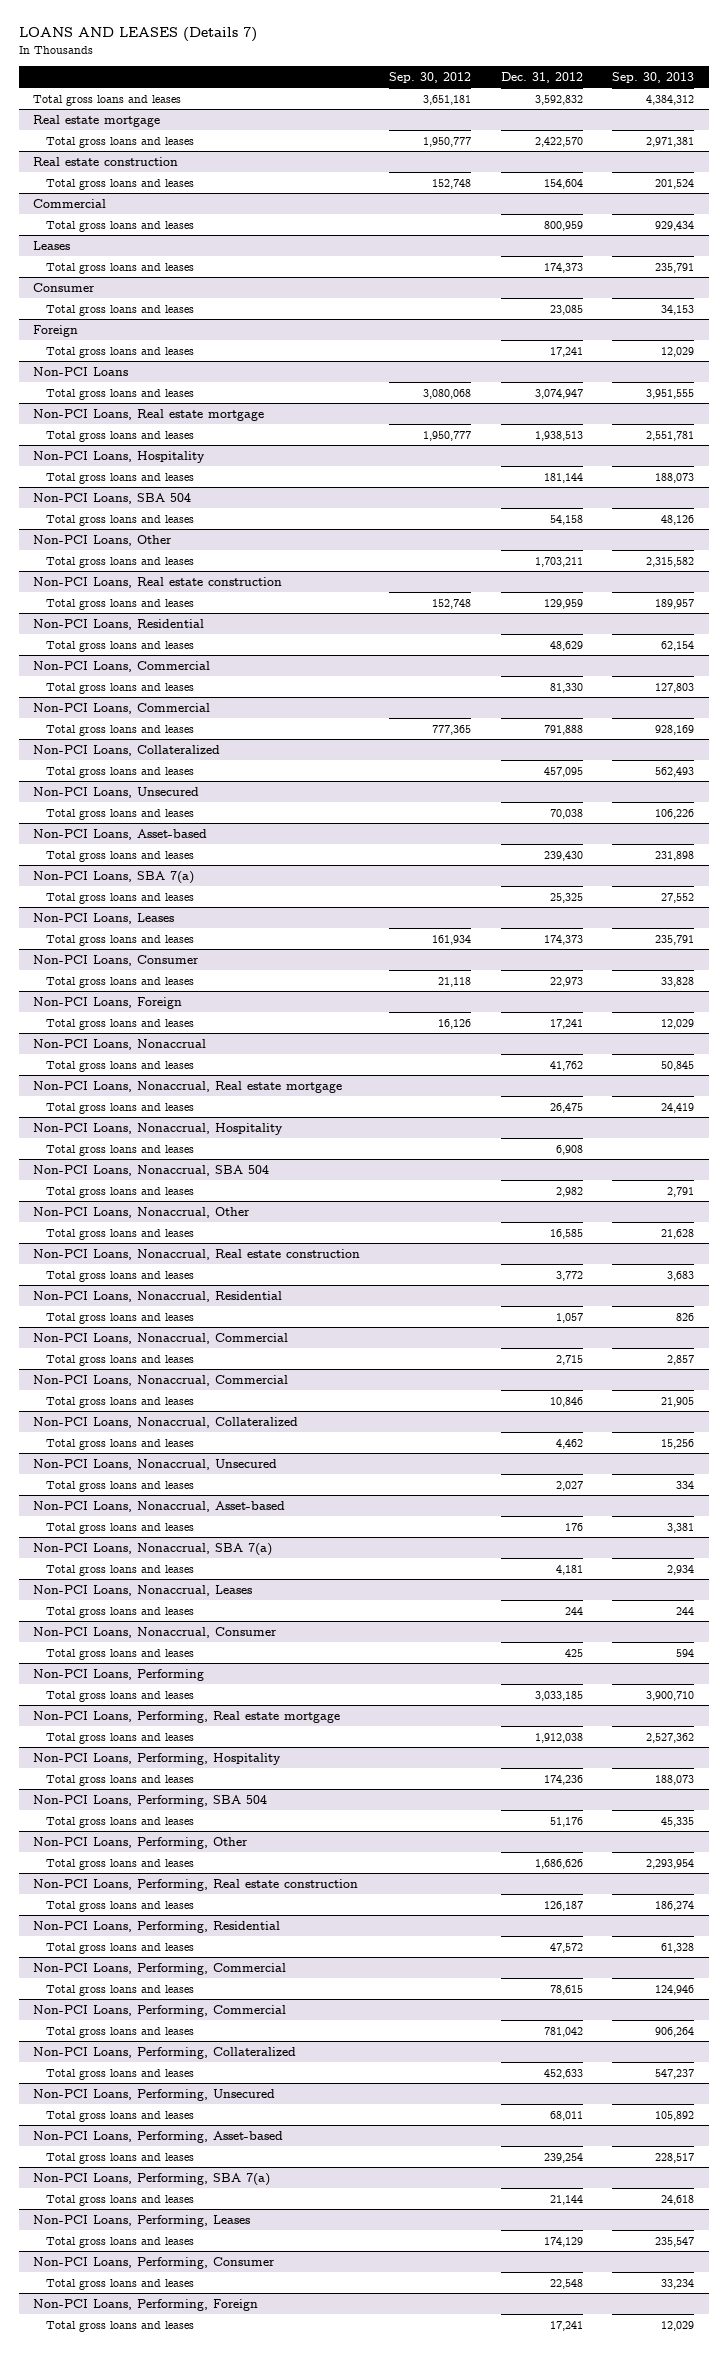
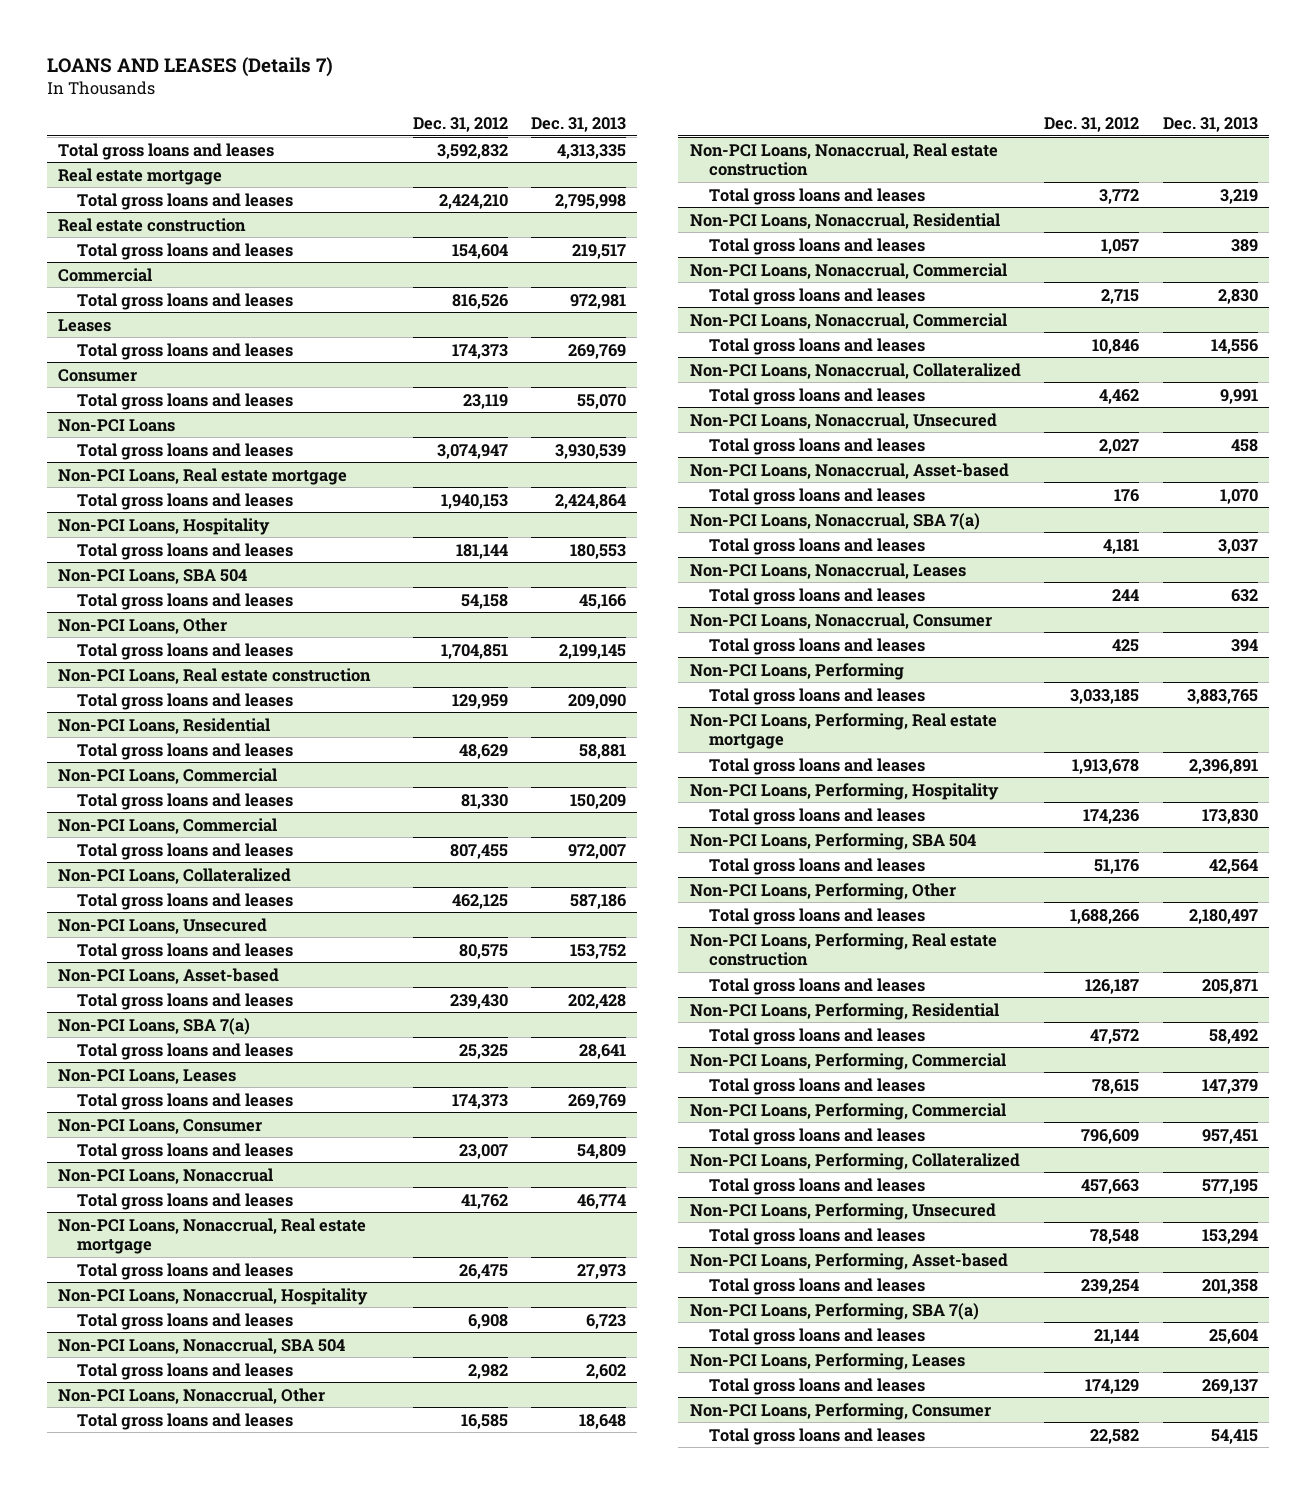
- | Sep. 30, 2012 | Dec. 31, 2012 | Sep. 30, 2013
+ | Dec. 31, 2012 | Dec. 31, 2013
@ Real estate mortgage
- Total gross loans and leases | 1,950,777 | 2,422,570 | 2,971,381
+ Total gross loans and leases | 2,424,210 | 2,795,998
@ Commercial
- Total gross loans and leases | | 800,959 | 929,434
+ Total gross loans and leases | 816,526 | 972,981
@ Consumer
- Total gross loans and leases | | 23,085 | 34,153
- Foreign
- Total gross loans and leases | | 17,241 | 12,029
@ Consumer
+ Total gross loans and leases | 23,119 | 55,070
@ Non-PCI Loans, Real estate mortgage
- Total gross loans and leases | 1,950,777 | 1,938,513 | 2,551,781
+ Total gross loans and leases | 1,940,153 | 2,424,864
@ Non-PCI Loans, Other
- Total gross loans and leases | | 1,703,211 | 2,315,582
+ Total gross loans and leases | 1,704,851 | 2,199,145
@ Non-PCI Loans, Commercial
- Total gross loans and leases | 777,365 | 791,888 | 928,169
+ Total gross loans and leases | 807,455 | 972,007
@ Non-PCI Loans, Collateralized
- Total gross loans and leases | | 457,095 | 562,493
+ Total gross loans and leases | 462,125 | 587,186
@ Non-PCI Loans, Unsecured
- Total gross loans and leases | | 70,038 | 106,226
+ Total gross loans and leases | 80,575 | 153,752
@ Non-PCI Loans, Consumer
- Total gross loans and leases | 21,118 | 22,973 | 33,828
- Non-PCI Loans, Foreign
- Total gross loans and leases | 16,126 | 17,241 | 12,029
@ Non-PCI Loans, Consumer
+ Total gross loans and leases | 23,007 | 54,809
@ Non-PCI Loans, Performing, Real estate mortgage
- Total gross loans and leases | | 1,912,038 | 2,527,362
+ Total gross loans and leases | 1,913,678 | 2,396,891
@ Non-PCI Loans, Performing, Other
- Total gross loans and leases | | 1,686,626 | 2,293,954
+ Total gross loans and leases | 1,688,266 | 2,180,497
@ Non-PCI Loans, Performing, Commercial
- Total gross loans and leases | | 781,042 | 906,264
+ Total gross loans and leases | 796,609 | 957,451
@ Non-PCI Loans, Performing, Collateralized
- Total gross loans and leases | | 452,633 | 547,237
+ Total gross loans and leases | 457,663 | 577,195
@ Non-PCI Loans, Performing, Unsecured
- Total gross loans and leases | | 68,011 | 105,892
+ Total gross loans and leases | 78,548 | 153,294
@ Non-PCI Loans, Performing, Consumer
- Total gross loans and leases | | 22,548 | 33,234
- Non-PCI Loans, Performing, Foreign
- Total gross loans and leases | | 17,241 | 12,029
@ Non-PCI Loans, Performing, Consumer
+ Total gross loans and leases | 22,582 | 54,415

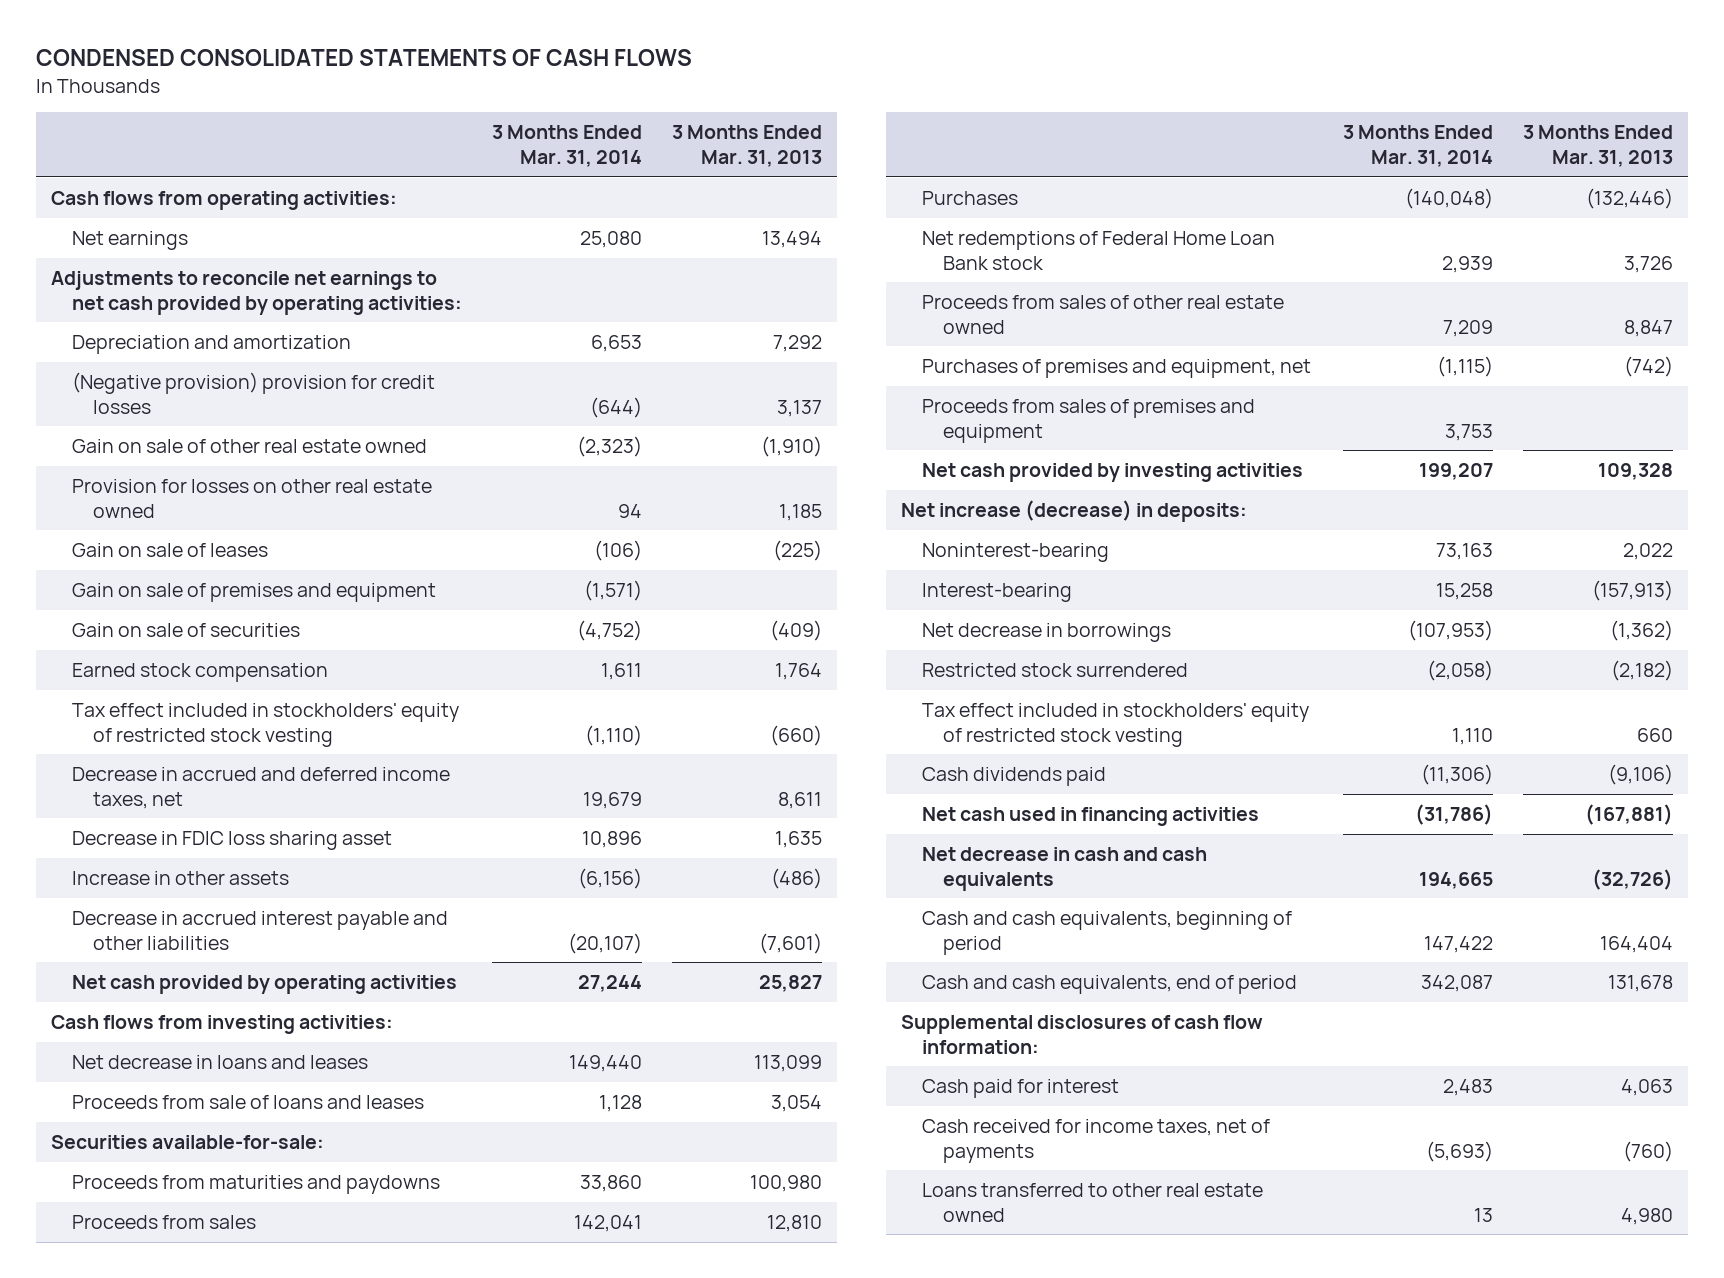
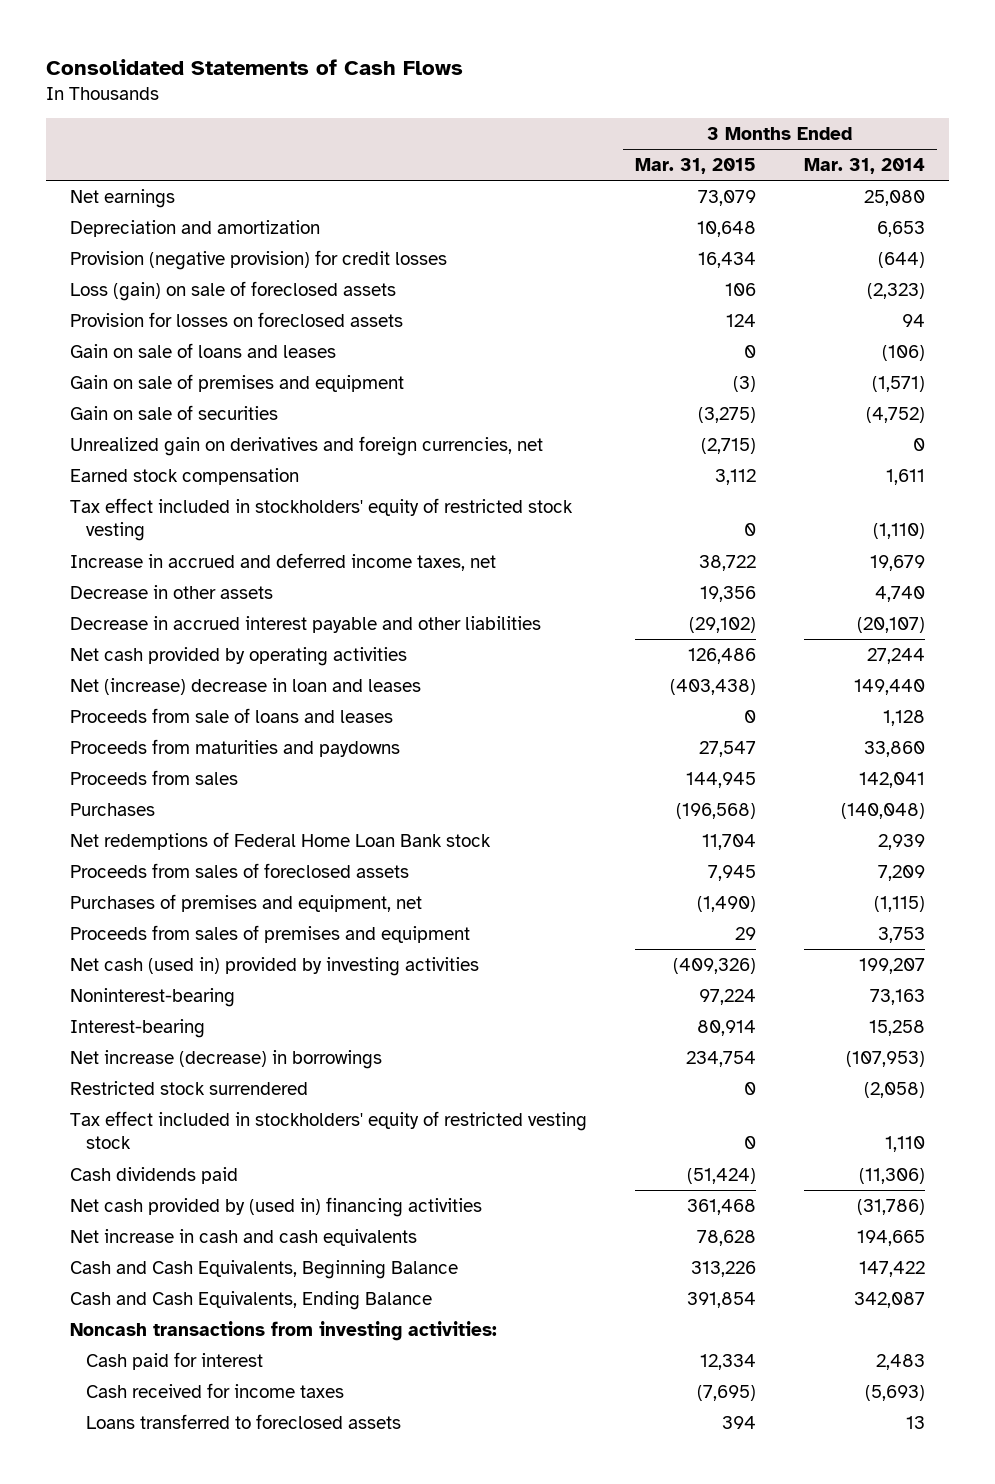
- CONDENSED CONSOLIDATED STATEMENTS OF CASH FLOWS
+ Consolidated Statements of Cash Flows
- | 3 Months Ended Mar. 31, 2014 | 3 Months Ended Mar. 31, 2013
+ | 3 Months Ended Mar. 31, 2015 | 3 Months Ended Mar. 31, 2014
- Cash flows from operating activities:
- Adjustments to reconcile net earnings to net cash provided by operating activities:
- (Negative provision) provision for credit losses | (644) | 3,137
- Gain on sale of other real estate owned | (2,323) | (1,910)
- Provision for losses on other real estate owned | 94 | 1,185
- Gain on sale of leases | (106) | (225)
+ Provision (negative provision) for credit losses | 16,434 | (644)
+ Loss (gain) on sale of foreclosed assets | 106 | (2,323)
+ Provision for losses on foreclosed assets | 124 | 94
+ Gain on sale of loans and leases | 0 | (106)
+ Unrealized gain on derivatives and foreign currencies, net | (2,715) | 0
- Decrease in accrued and deferred income taxes, net | 19,679 | 8,611
- Decrease in FDIC loss sharing asset | 10,896 | 1,635
- Increase in other assets | (6,156) | (486)
+ Increase in accrued and deferred income taxes, net | 38,722 | 19,679
+ Decrease in other assets | 19,356 | 4,740
- Cash flows from investing activities:
- Net decrease in loans and leases | 149,440 | 113,099
+ Net (increase) decrease in loan and leases | (403,438) | 149,440
- Securities available-for-sale:
- Proceeds from sales of other real estate owned | 7,209 | 8,847
+ Proceeds from sales of foreclosed assets | 7,945 | 7,209
- Net cash provided by investing activities | 199,207 | 109,328
- Net increase (decrease) in deposits:
+ Net cash (used in) provided by investing activities | (409,326) | 199,207
- Net decrease in borrowings | (107,953) | (1,362)
+ Net increase (decrease) in borrowings | 234,754 | (107,953)
- Tax effect included in stockholders' equity of restricted stock vesting | 1,110 | 660
+ Tax effect included in stockholders' equity of restricted vesting stock | 0 | 1,110
- Net cash used in financing activities | (31,786) | (167,881)
- Net decrease in cash and cash equivalents | 194,665 | (32,726)
- Cash and cash equivalents, beginning of period | 147,422 | 164,404
- Cash and cash equivalents, end of period | 342,087 | 131,678
- Supplemental disclosures of cash flow information:
+ Net cash provided by (used in) financing activities | 361,468 | (31,786)
+ Net increase in cash and cash equivalents | 78,628 | 194,665
+ Cash and Cash Equivalents, Beginning Balance | 313,226 | 147,422
+ Cash and Cash Equivalents, Ending Balance | 391,854 | 342,087
+ Noncash transactions from investing activities:
- Cash received for income taxes, net of payments | (5,693) | (760)
- Loans transferred to other real estate owned | 13 | 4,980
+ Cash received for income taxes | (7,695) | (5,693)
+ Loans transferred to foreclosed assets | 394 | 13

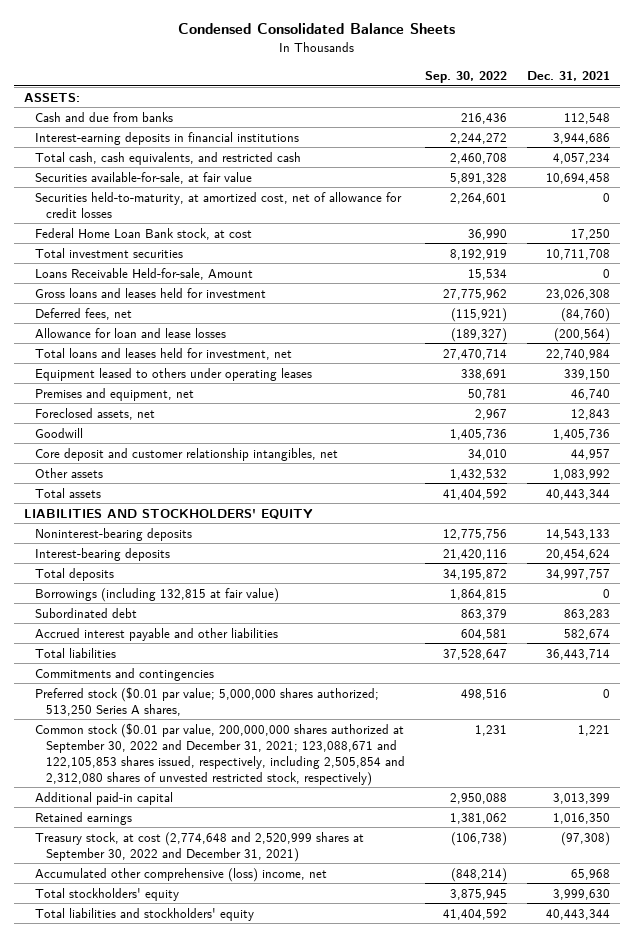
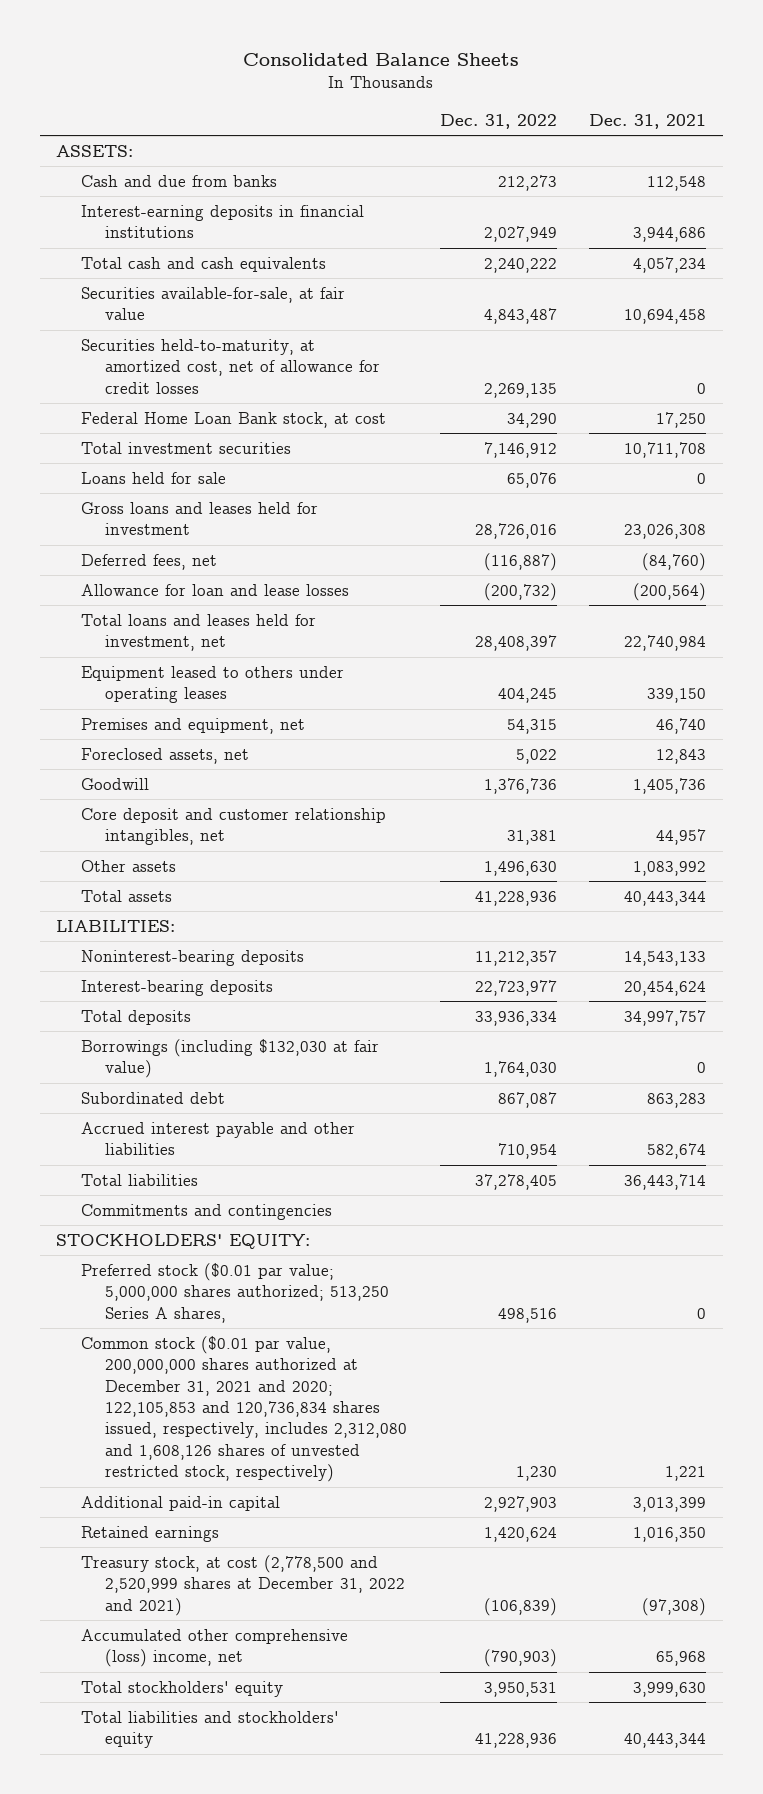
- Condensed Consolidated Balance Sheets
+ Consolidated Balance Sheets
- | Sep. 30, 2022 | Dec. 31, 2021
+ | Dec. 31, 2022 | Dec. 31, 2021
- Total cash, cash equivalents, and restricted cash | 2,460,708 | 4,057,234
+ Total cash and cash equivalents | 2,240,222 | 4,057,234
- Loans Receivable Held-for-sale, Amount | 15,534 | 0
+ Loans held for sale | 65,076 | 0
- LIABILITIES AND STOCKHOLDERS' EQUITY
+ LIABILITIES:
- Borrowings (including 132,815 at fair value) | 1,864,815 | 0
+ Borrowings (including $132,030 at fair value) | 1,764,030 | 0
+ STOCKHOLDERS' EQUITY:
- Common stock ($0.01 par value, 200,000,000 shares authorized at September 30, 2022 and December 31, 2021; 123,088,671 and 122,105,853 shares issued, respectively, including 2,505,854 and 2,312,080 shares of unvested restricted stock, respectively) | 1,231 | 1,221
+ Common stock ($0.01 par value, 200,000,000 shares authorized at December 31, 2021 and 2020; 122,105,853 and 120,736,834 shares issued, respectively, includes 2,312,080 and 1,608,126 shares of unvested restricted stock, respectively) | 1,230 | 1,221
- Treasury stock, at cost (2,774,648 and 2,520,999 shares at September 30, 2022 and December 31, 2021) | (106,738) | (97,308)
+ Treasury stock, at cost (2,778,500 and 2,520,999 shares at December 31, 2022 and 2021) | (106,839) | (97,308)

